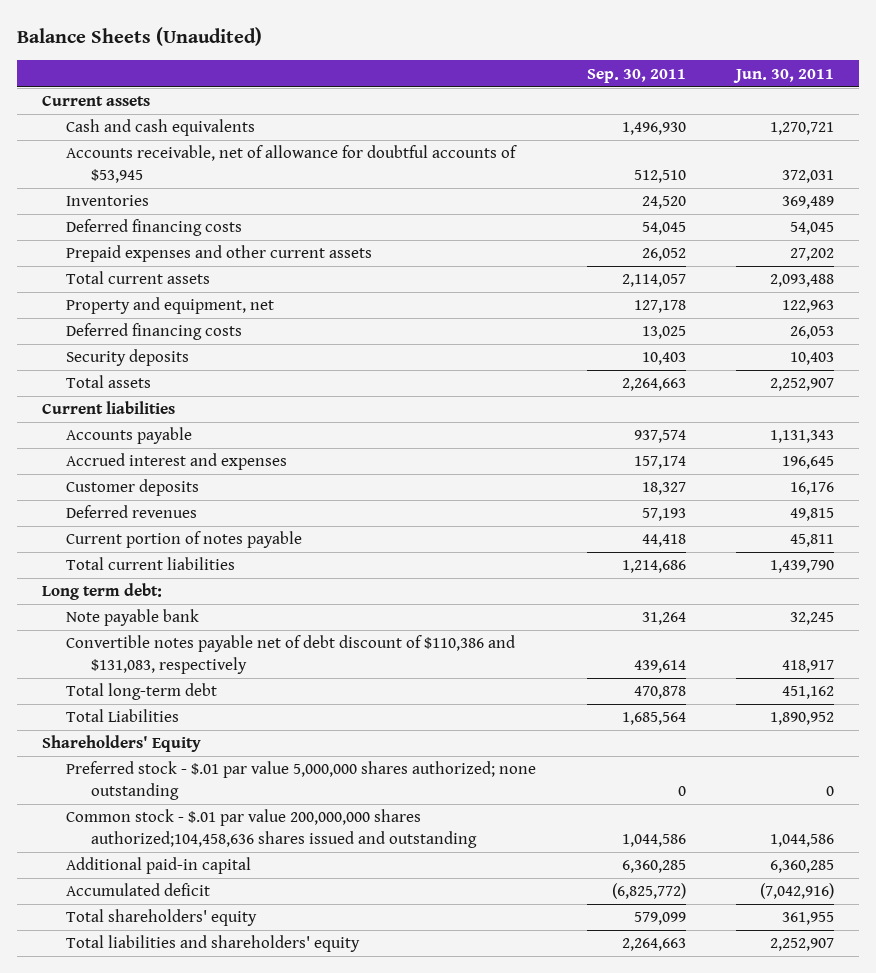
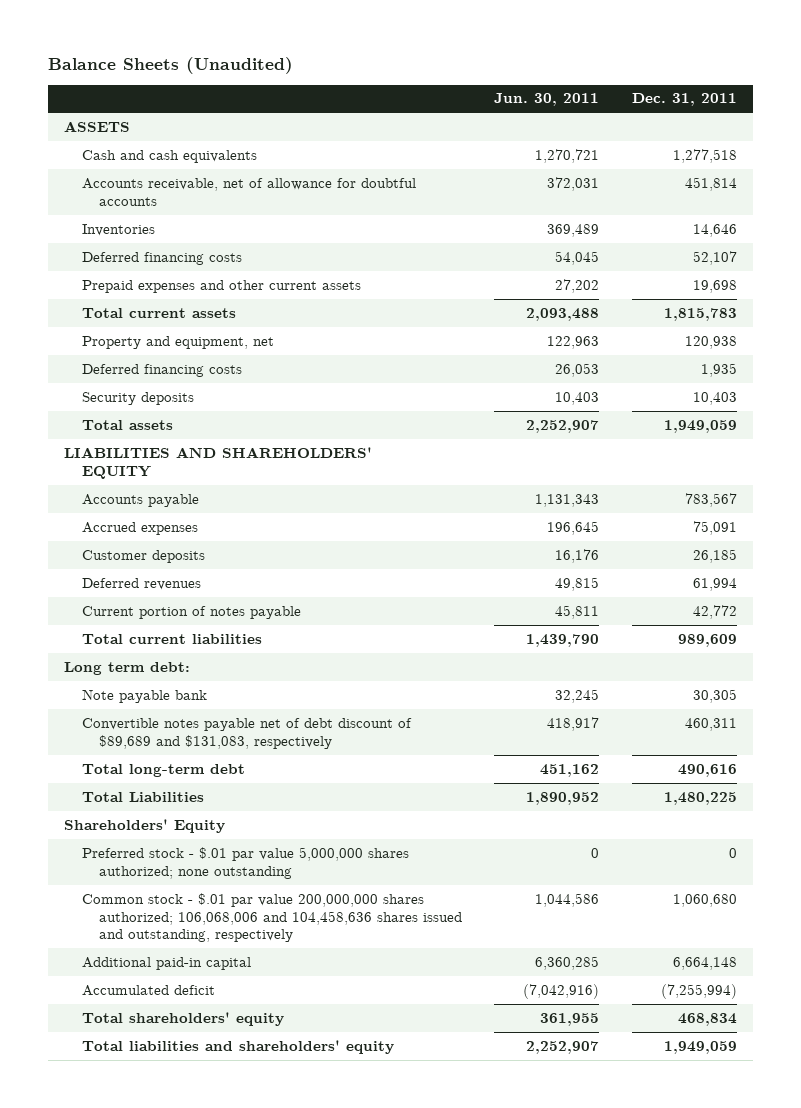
- | Sep. 30, 2011 | Jun. 30, 2011
+ | Jun. 30, 2011 | Dec. 31, 2011
- Current assets
+ ASSETS
- Accounts receivable, net of allowance for doubtful accounts of $53,945 | 512,510 | 372,031
+ Accounts receivable, net of allowance for doubtful accounts | 372,031 | 451,814
- Current liabilities
+ LIABILITIES AND SHAREHOLDERS' EQUITY
- Accrued interest and expenses | 157,174 | 196,645
+ Accrued expenses | 196,645 | 75,091
- Convertible notes payable net of debt discount of $110,386 and $131,083, respectively | 439,614 | 418,917
+ Convertible notes payable net of debt discount of $89,689 and $131,083, respectively | 418,917 | 460,311
- Common stock - $.01 par value 200,000,000 shares authorized;104,458,636 shares issued and outstanding | 1,044,586 | 1,044,586
+ Common stock - $.01 par value 200,000,000 shares authorized; 106,068,006 and 104,458,636 shares issued and outstanding, respectively | 1,044,586 | 1,060,680

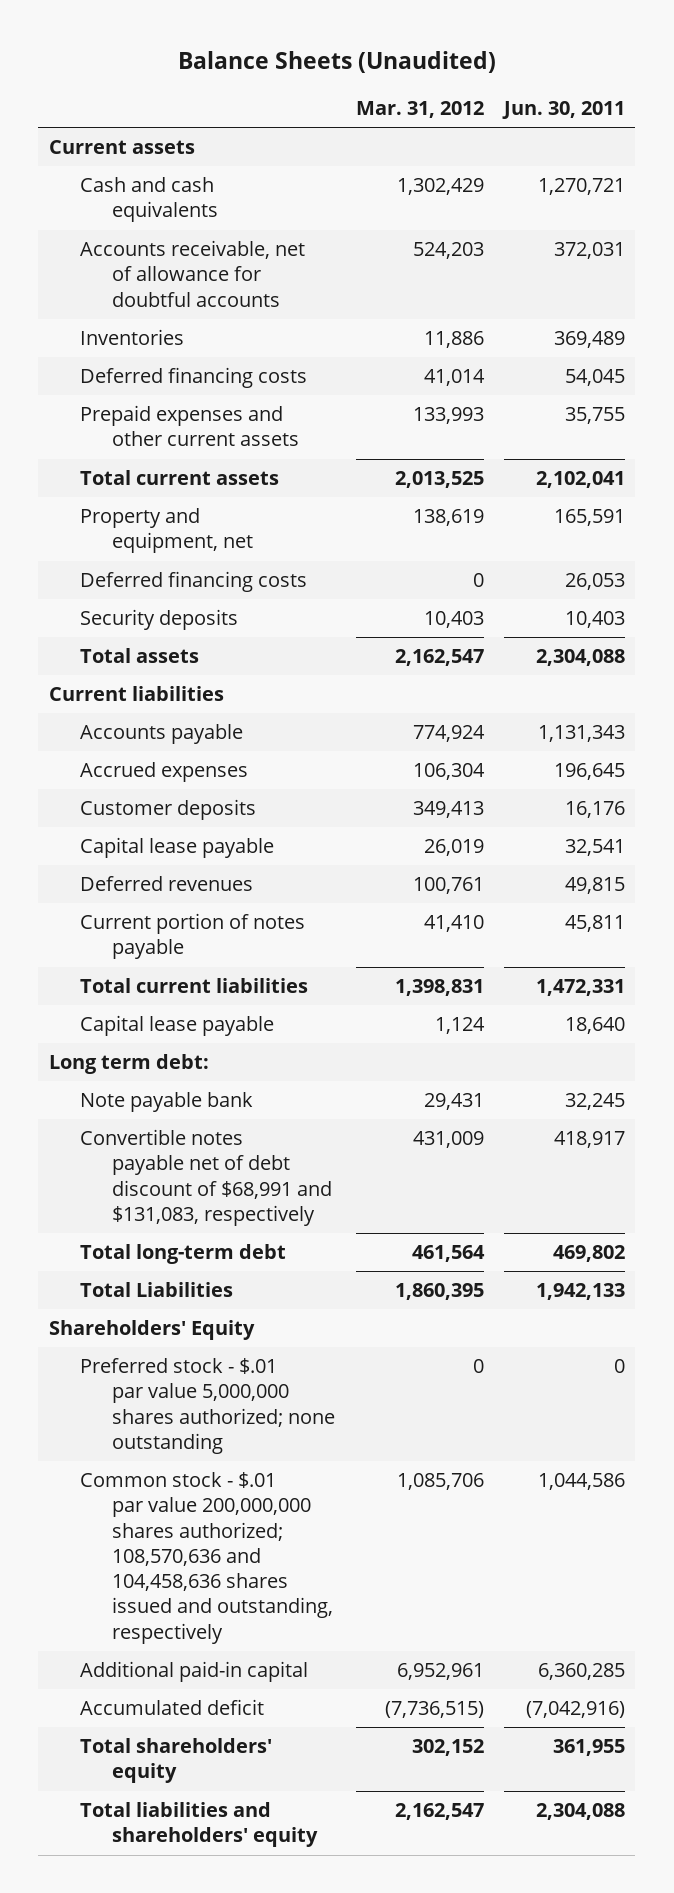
- | Jun. 30, 2011 | Dec. 31, 2011
+ | Mar. 31, 2012 | Jun. 30, 2011
- ASSETS
+ Current assets
- Prepaid expenses and other current assets | 27,202 | 19,698
- Total current assets | 2,093,488 | 1,815,783
- Property and equipment, net | 122,963 | 120,938
+ Prepaid expenses and other current assets | 133,993 | 35,755
+ Total current assets | 2,013,525 | 2,102,041
+ Property and equipment, net | 138,619 | 165,591
- Total assets | 2,252,907 | 1,949,059
- LIABILITIES AND SHAREHOLDERS' EQUITY
+ Total assets | 2,162,547 | 2,304,088
+ Current liabilities
+ Capital lease payable | 26,019 | 32,541
- Total current liabilities | 1,439,790 | 989,609
+ Total current liabilities | 1,398,831 | 1,472,331
+ Capital lease payable | 1,124 | 18,640
- Convertible notes payable net of debt discount of $89,689 and $131,083, respectively | 418,917 | 460,311
- Total long-term debt | 451,162 | 490,616
- Total Liabilities | 1,890,952 | 1,480,225
+ Convertible notes payable net of debt discount of $68,991 and $131,083, respectively | 431,009 | 418,917
+ Total long-term debt | 461,564 | 469,802
+ Total Liabilities | 1,860,395 | 1,942,133
- Common stock - $.01 par value 200,000,000 shares authorized; 106,068,006 and 104,458,636 shares issued and outstanding, respectively | 1,044,586 | 1,060,680
+ Common stock - $.01 par value 200,000,000 shares authorized; 108,570,636 and 104,458,636 shares issued and outstanding, respectively | 1,085,706 | 1,044,586
- Total liabilities and shareholders' equity | 2,252,907 | 1,949,059
+ Total liabilities and shareholders' equity | 2,162,547 | 2,304,088

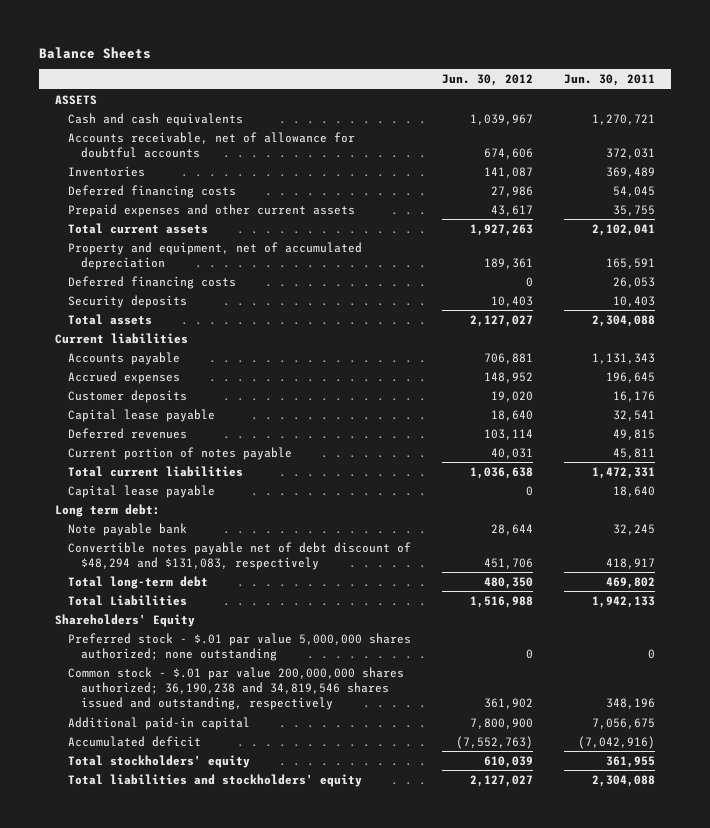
- Balance Sheets (Unaudited)
+ Balance Sheets
- | Mar. 31, 2012 | Jun. 30, 2011
+ | Jun. 30, 2012 | Jun. 30, 2011
- Current assets
+ ASSETS
- Property and equipment, net | 138,619 | 165,591
+ Property and equipment, net of accumulated depreciation | 189,361 | 165,591
- Convertible notes payable net of debt discount of $68,991 and $131,083, respectively | 431,009 | 418,917
+ Convertible notes payable net of debt discount of $48,294 and $131,083, respectively | 451,706 | 418,917
- Common stock - $.01 par value 200,000,000 shares authorized; 108,570,636 and 104,458,636 shares issued and outstanding, respectively | 1,085,706 | 1,044,586
- Additional paid-in capital | 6,952,961 | 6,360,285
+ Common stock - $.01 par value 200,000,000 shares authorized; 36,190,238 and 34,819,546 shares issued and outstanding, respectively | 361,902 | 348,196
+ Additional paid-in capital | 7,800,900 | 7,056,675
- Total shareholders' equity | 302,152 | 361,955
- Total liabilities and shareholders' equity | 2,162,547 | 2,304,088
+ Total stockholders' equity | 610,039 | 361,955
+ Total liabilities and stockholders' equity | 2,127,027 | 2,304,088

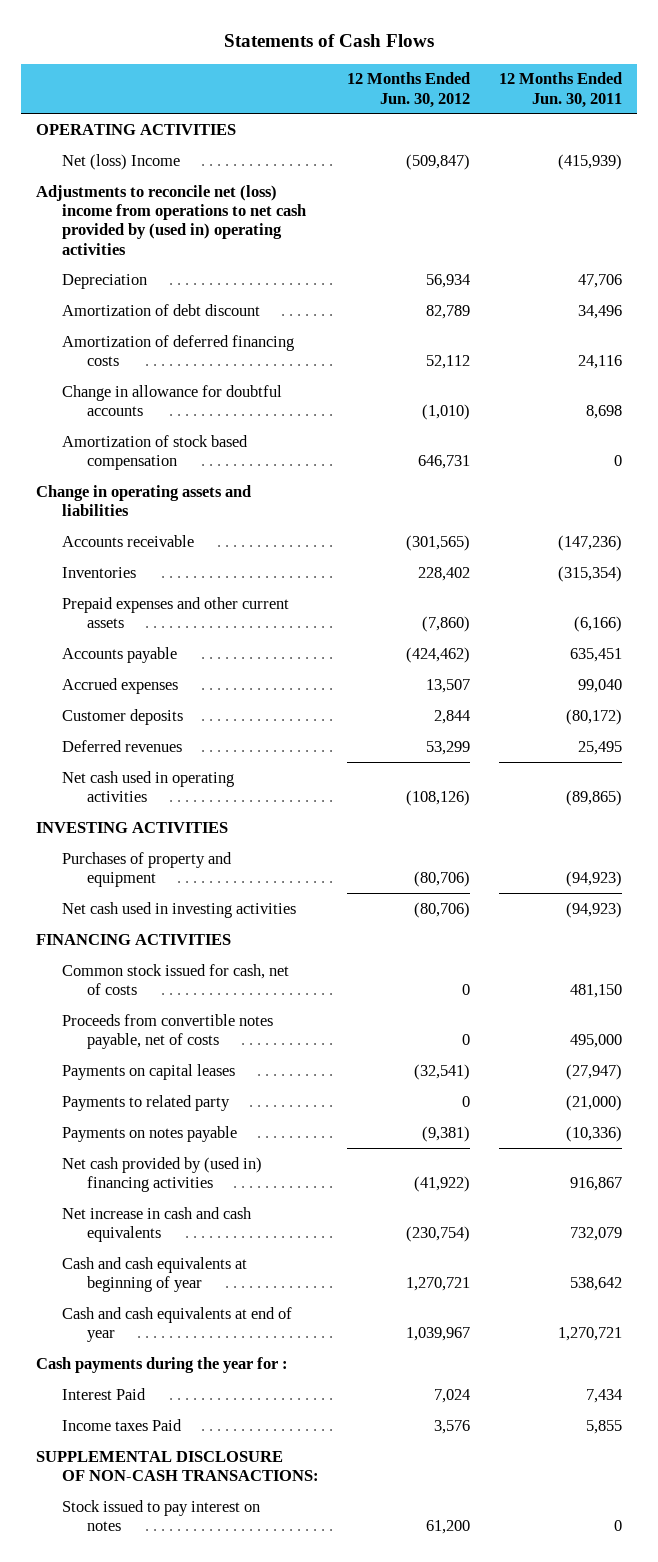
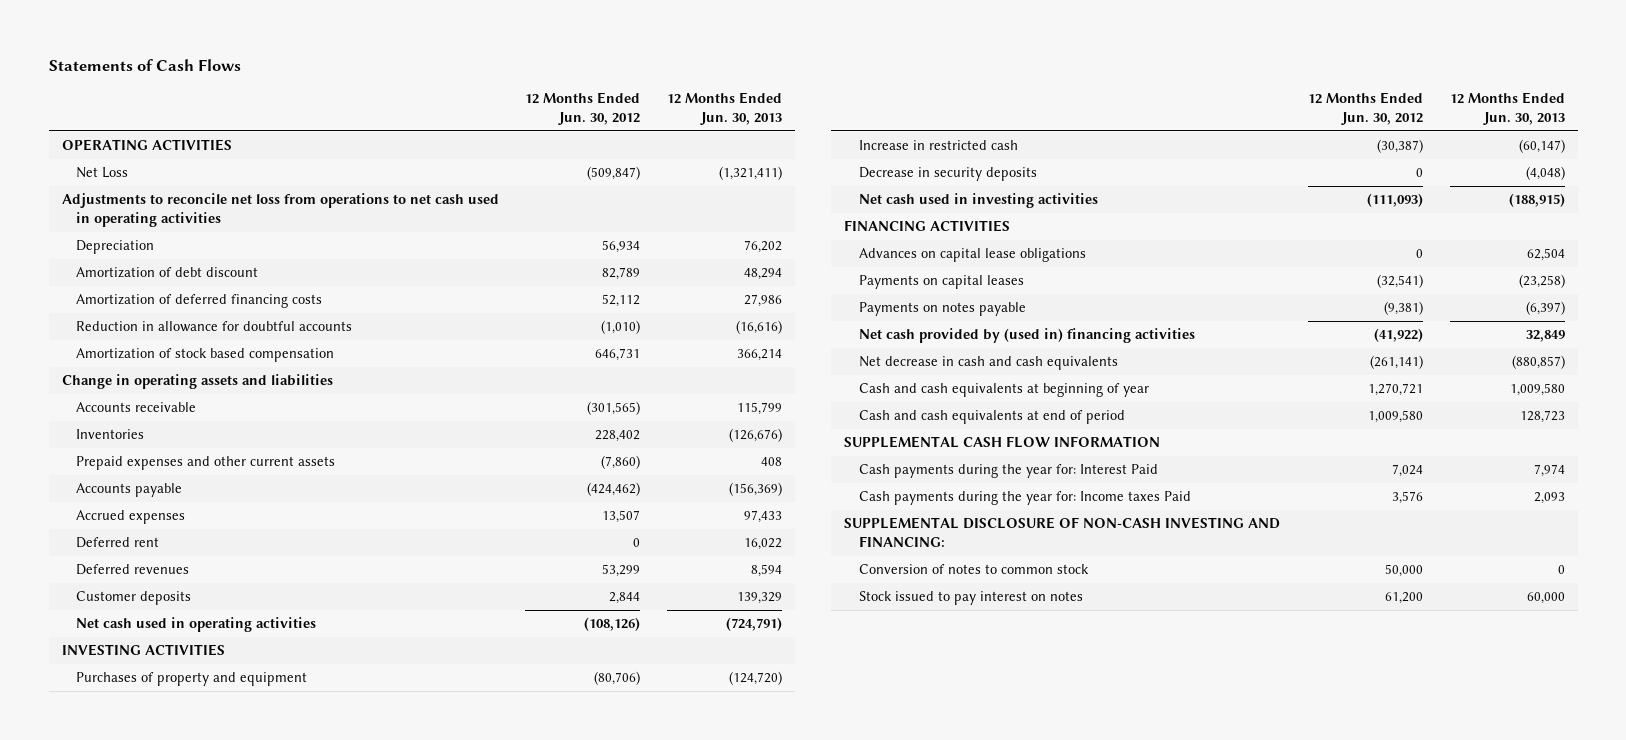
- | 12 Months Ended Jun. 30, 2012 | 12 Months Ended Jun. 30, 2011
+ | 12 Months Ended Jun. 30, 2012 | 12 Months Ended Jun. 30, 2013
- Net (loss) Income | (509,847) | (415,939)
- Adjustments to reconcile net (loss) income from operations to net cash provided by (used in) operating activities
+ Net Loss | (509,847) | (1,321,411)
+ Adjustments to reconcile net loss from operations to net cash used in operating activities
- Change in allowance for doubtful accounts | (1,010) | 8,698
+ Reduction in allowance for doubtful accounts | (1,010) | (16,616)
+ Deferred rent | 0 | 16,022
moved down: Customer deposits | 2,844 | 139,329
- Net cash used in investing activities | (80,706) | (94,923)
+ Increase in restricted cash | (30,387) | (60,147)
+ Decrease in security deposits | 0 | (4,048)
+ Net cash used in investing activities | (111,093) | (188,915)
- Common stock issued for cash, net of costs | 0 | 481,150
- Proceeds from convertible notes payable, net of costs | 0 | 495,000
+ Advances on capital lease obligations | 0 | 62,504
- Payments to related party | 0 | (21,000)
- Net increase in cash and cash equivalents | (230,754) | 732,079
+ Net decrease in cash and cash equivalents | (261,141) | (880,857)
- Cash and cash equivalents at end of year | 1,039,967 | 1,270,721
- Cash payments during the year for :
- Interest Paid | 7,024 | 7,434
- Income taxes Paid | 3,576 | 5,855
- SUPPLEMENTAL DISCLOSURE OF NON-CASH TRANSACTIONS:
+ Cash and cash equivalents at end of period | 1,009,580 | 128,723
+ SUPPLEMENTAL CASH FLOW INFORMATION
+ Cash payments during the year for: Interest Paid | 7,024 | 7,974
+ Cash payments during the year for: Income taxes Paid | 3,576 | 2,093
+ SUPPLEMENTAL DISCLOSURE OF NON-CASH INVESTING AND FINANCING:
+ Conversion of notes to common stock | 50,000 | 0

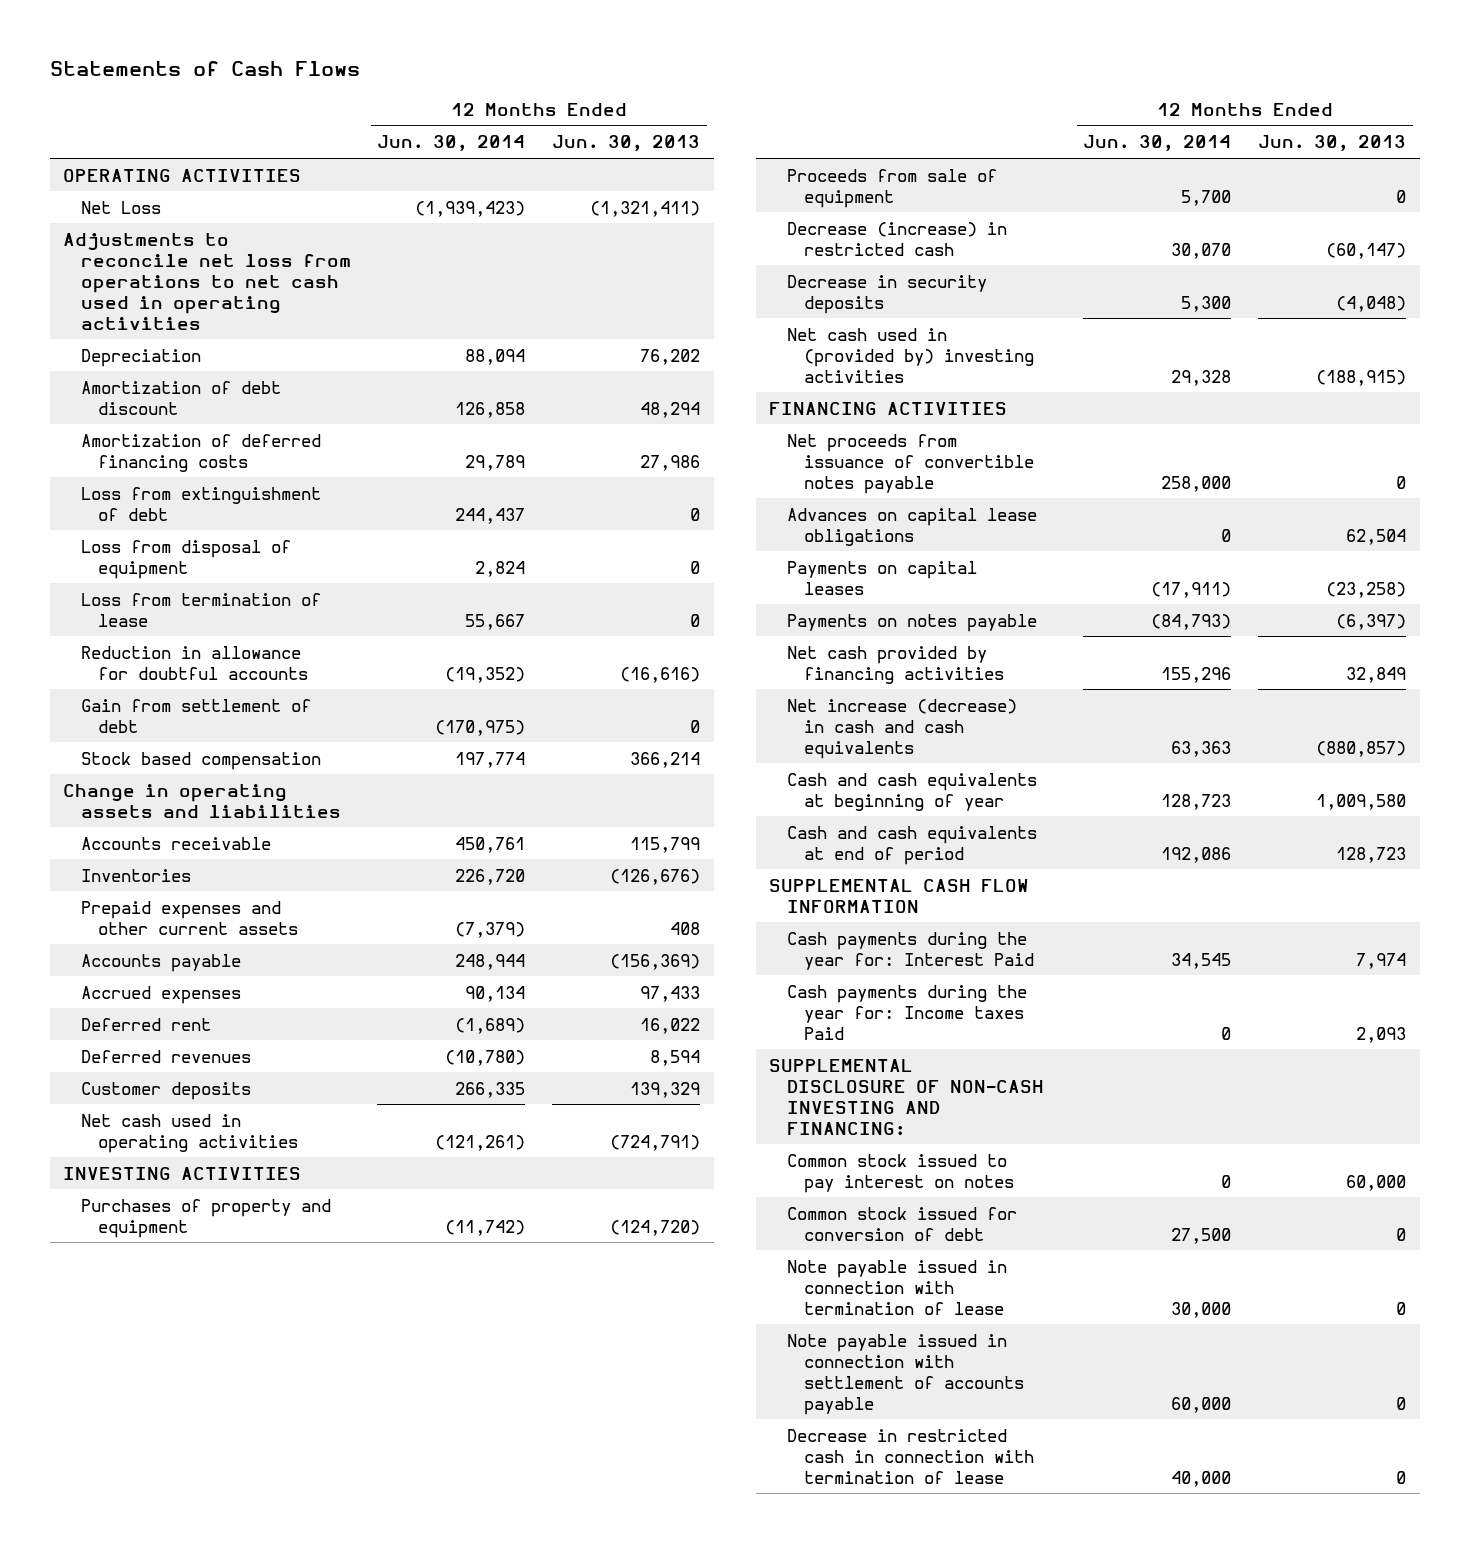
- | 12 Months Ended Jun. 30, 2012 | 12 Months Ended Jun. 30, 2013
+ | 12 Months Ended Jun. 30, 2014 | 12 Months Ended Jun. 30, 2013
+ Loss from extinguishment of debt | 244,437 | 0
+ Loss from disposal of equipment | 2,824 | 0
+ Loss from termination of lease | 55,667 | 0
- Amortization of stock based compensation | 646,731 | 366,214
+ Gain from settlement of debt | (170,975) | 0
+ Stock based compensation | 197,774 | 366,214
- Increase in restricted cash | (30,387) | (60,147)
+ Proceeds from sale of equipment | 5,700 | 0
+ Decrease (increase) in restricted cash | 30,070 | (60,147)
- Net cash used in investing activities | (111,093) | (188,915)
+ Net cash used in (provided by) investing activities | 29,328 | (188,915)
+ Net proceeds from issuance of convertible notes payable | 258,000 | 0
- Net cash provided by (used in) financing activities | (41,922) | 32,849
- Net decrease in cash and cash equivalents | (261,141) | (880,857)
+ Net cash provided by financing activities | 155,296 | 32,849
+ Net increase (decrease) in cash and cash equivalents | 63,363 | (880,857)
- Conversion of notes to common stock | 50,000 | 0
- Stock issued to pay interest on notes | 61,200 | 60,000
+ Common stock issued to pay interest on notes | 0 | 60,000
+ Common stock issued for conversion of debt | 27,500 | 0
+ Note payable issued in connection with termination of lease | 30,000 | 0
+ Note payable issued in connection with settlement of accounts payable | 60,000 | 0
+ Decrease in restricted cash in connection with termination of lease | 40,000 | 0

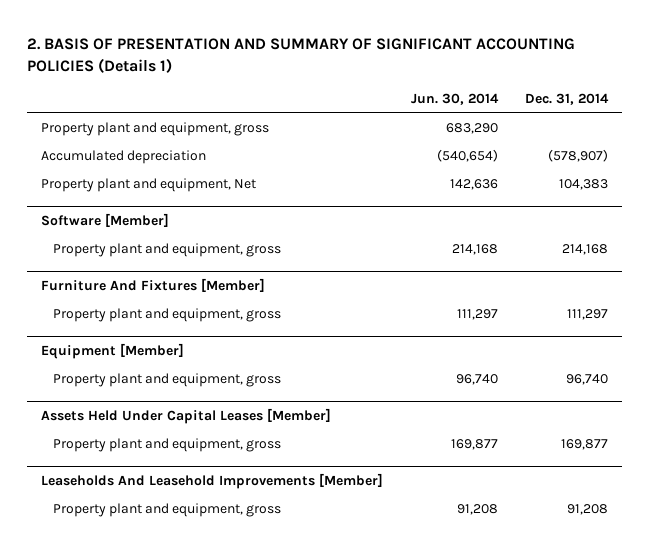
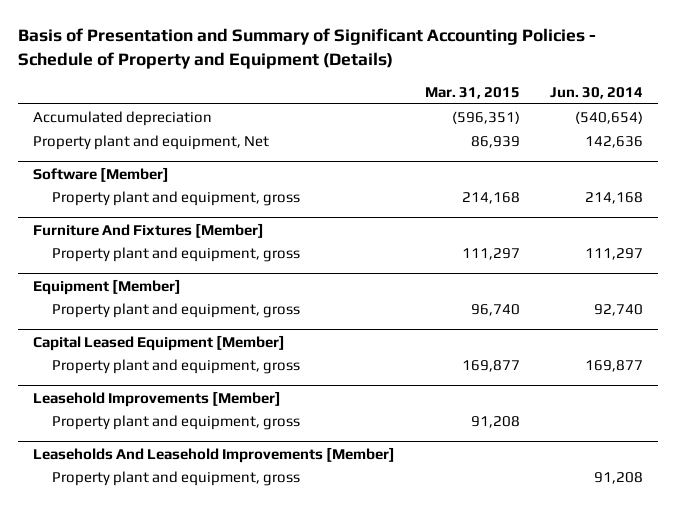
- 2. BASIS OF PRESENTATION AND SUMMARY OF SIGNIFICANT ACCOUNTING POLICIES (Details 1)
+ Basis of Presentation and Summary of Significant Accounting Policies - Schedule of Property and Equipment (Details)
- | Jun. 30, 2014 | Dec. 31, 2014
+ | Mar. 31, 2015 | Jun. 30, 2014
- Property plant and equipment, gross | 683,290 |
@ Equipment [Member]
- Property plant and equipment, gross | 96,740 | 96,740
- Assets Held Under Capital Leases [Member]
@ Equipment [Member]
+ Property plant and equipment, gross | 96,740 | 92,740
+ Capital Leased Equipment [Member]
+ Leasehold Improvements [Member]
+ Property plant and equipment, gross | 91,208 |

